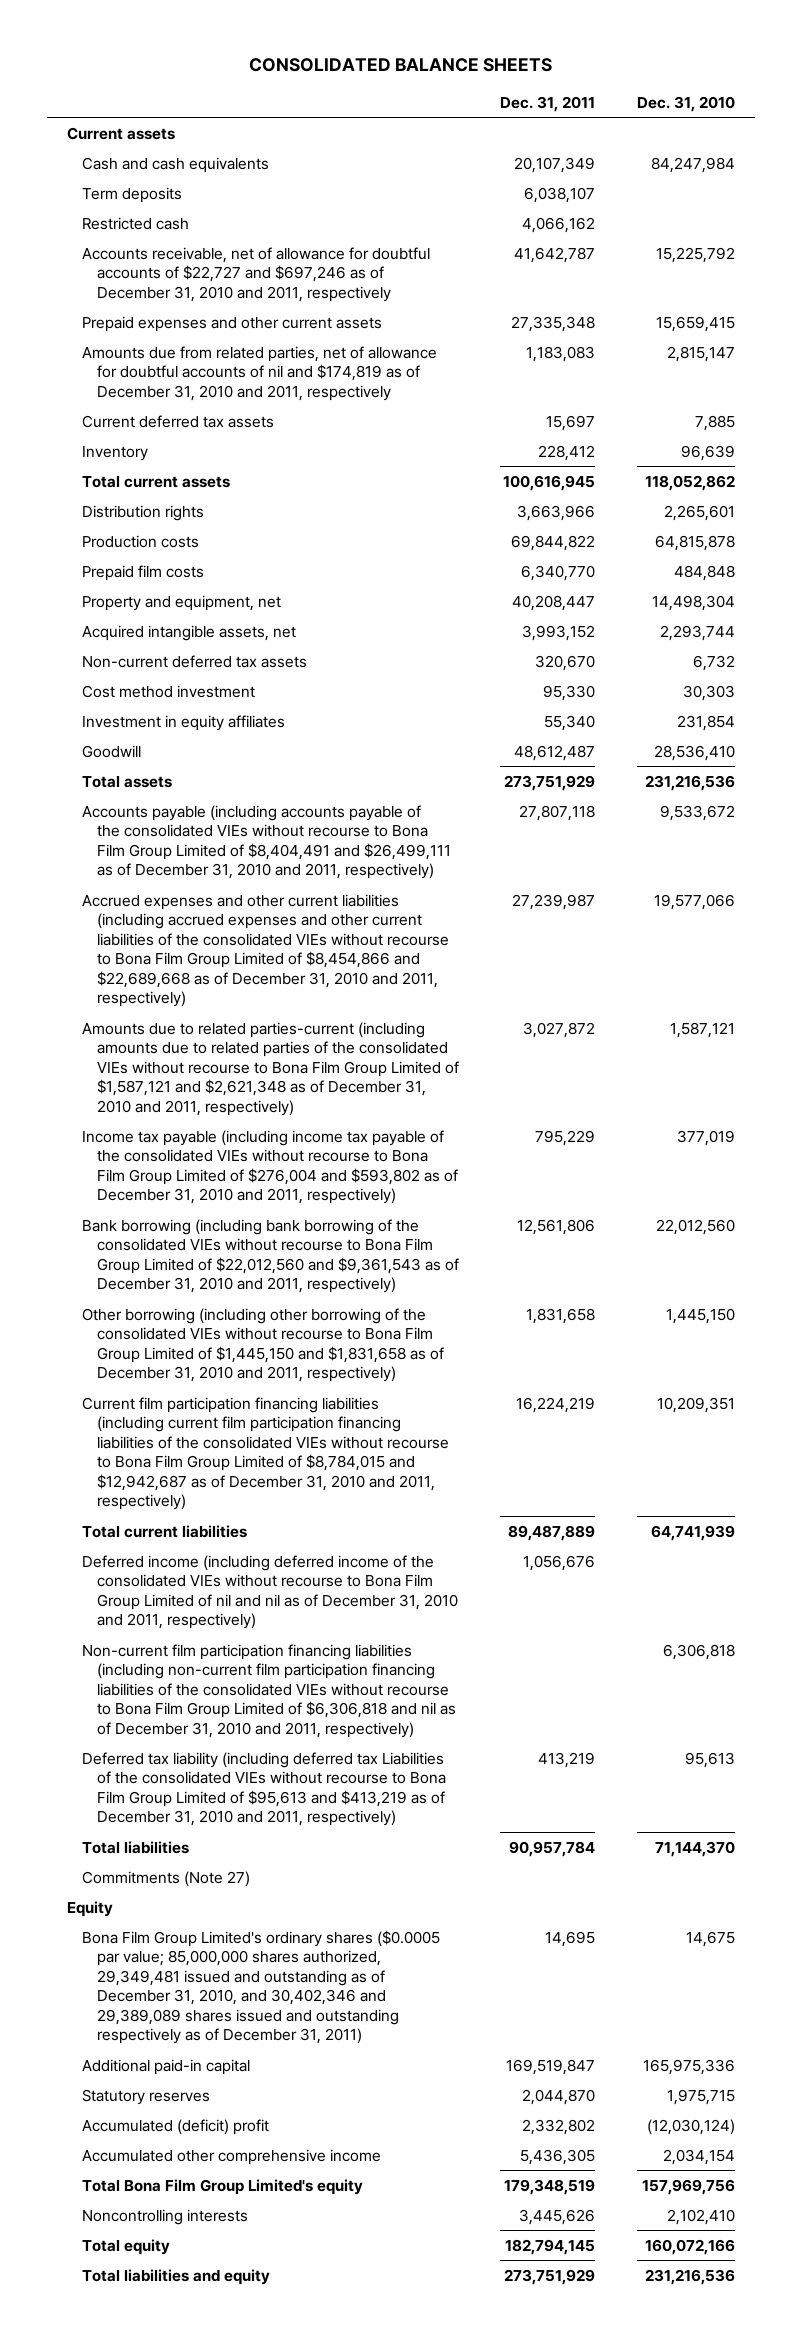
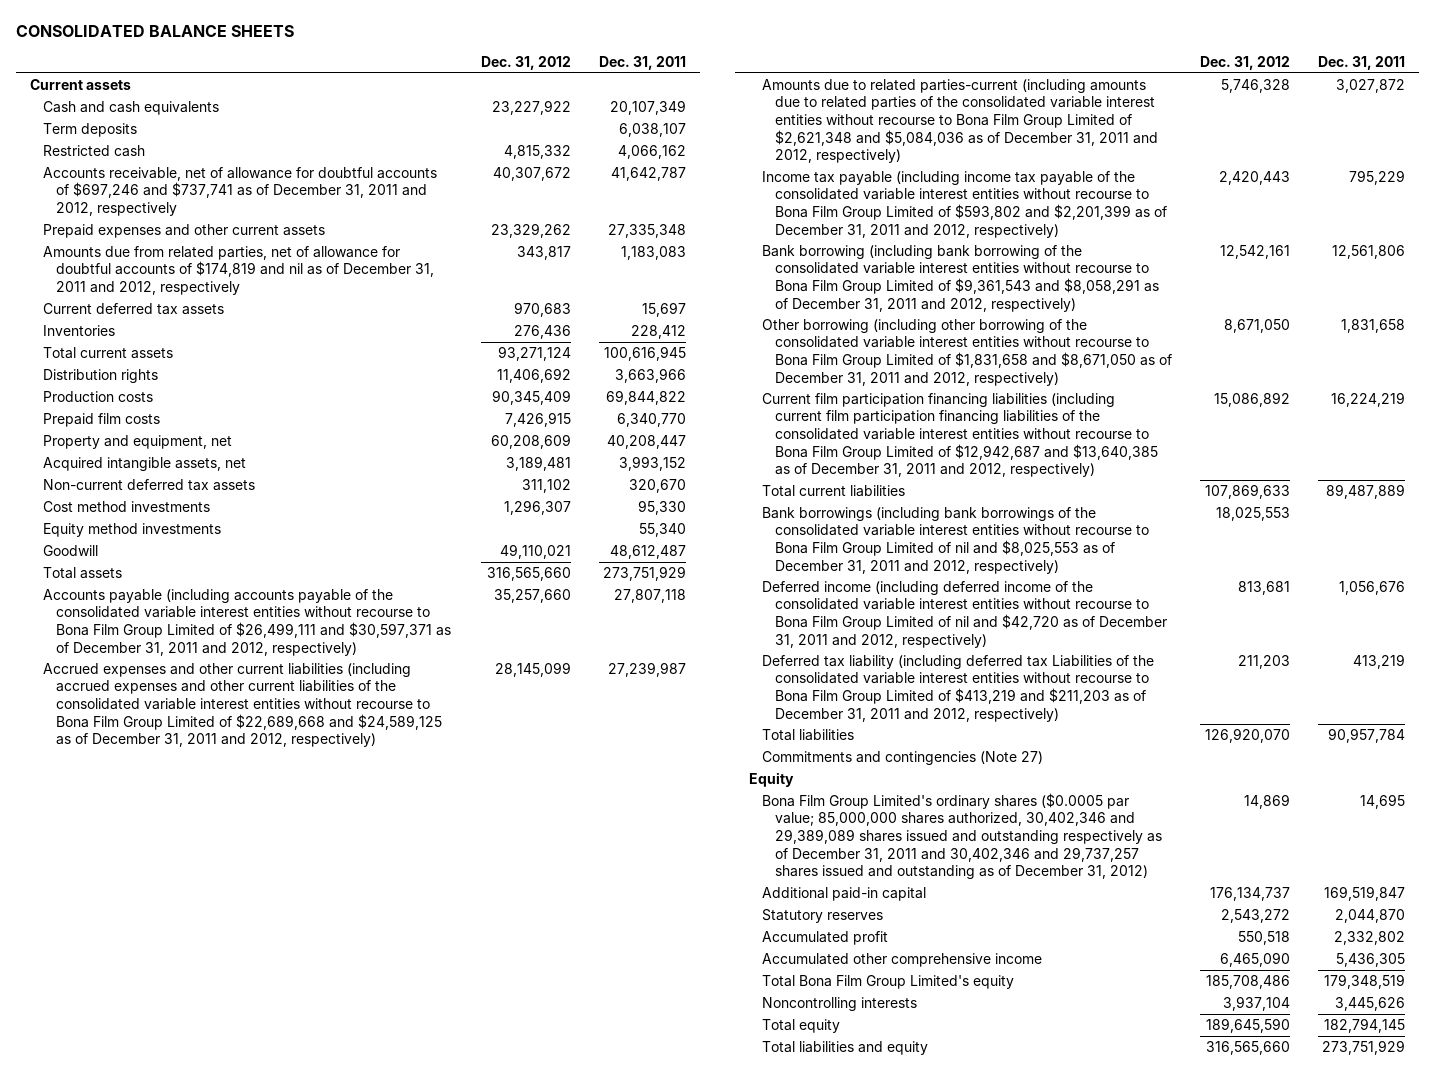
- | Dec. 31, 2011 | Dec. 31, 2010
+ | Dec. 31, 2012 | Dec. 31, 2011
- Accounts receivable, net of allowance for doubtful accounts of $22,727 and $697,246 as of December 31, 2010 and 2011, respectively | 41,642,787 | 15,225,792
+ Accounts receivable, net of allowance for doubtful accounts of $697,246 and $737,741 as of December 31, 2011 and 2012, respectively | 40,307,672 | 41,642,787
- Amounts due from related parties, net of allowance for doubtful accounts of nil and $174,819 as of December 31, 2010 and 2011, respectively | 1,183,083 | 2,815,147
+ Amounts due from related parties, net of allowance for doubtful accounts of $174,819 and nil as of December 31, 2011 and 2012, respectively | 343,817 | 1,183,083
- Inventory | 228,412 | 96,639
+ Inventories | 276,436 | 228,412
- Cost method investment | 95,330 | 30,303
- Investment in equity affiliates | 55,340 | 231,854
+ Cost method investments | 1,296,307 | 95,330
+ Equity method investments | | 55,340
- Accounts payable (including accounts payable of the consolidated VIEs without recourse to Bona Film Group Limited of $8,404,491 and $26,499,111 as of December 31, 2010 and 2011, respectively) | 27,807,118 | 9,533,672
- Accrued expenses and other current liabilities (including accrued expenses and other current liabilities of the consolidated VIEs without recourse to Bona Film Group Limited of $8,454,866 and $22,689,668 as of December 31, 2010 and 2011, respectively) | 27,239,987 | 19,577,066
- Amounts due to related parties-current (including amounts due to related parties of the consolidated VIEs without recourse to Bona Film Group Limited of $1,587,121 and $2,621,348 as of December 31, 2010 and 2011, respectively) | 3,027,872 | 1,587,121
- Income tax payable (including income tax payable of the consolidated VIEs without recourse to Bona Film Group Limited of $276,004 and $593,802 as of December 31, 2010 and 2011, respectively) | 795,229 | 377,019
- Bank borrowing (including bank borrowing of the consolidated VIEs without recourse to Bona Film Group Limited of $22,012,560 and $9,361,543 as of December 31, 2010 and 2011, respectively) | 12,561,806 | 22,012,560
- Other borrowing (including other borrowing of the consolidated VIEs without recourse to Bona Film Group Limited of $1,445,150 and $1,831,658 as of December 31, 2010 and 2011, respectively) | 1,831,658 | 1,445,150
- Current film participation financing liabilities (including current film participation financing liabilities of the consolidated VIEs without recourse to Bona Film Group Limited of $8,784,015 and $12,942,687 as of December 31, 2010 and 2011, respectively) | 16,224,219 | 10,209,351
+ Accounts payable (including accounts payable of the consolidated variable interest entities without recourse to Bona Film Group Limited of $26,499,111 and $30,597,371 as of December 31, 2011 and 2012, respectively) | 35,257,660 | 27,807,118
+ Accrued expenses and other current liabilities (including accrued expenses and other current liabilities of the consolidated variable interest entities without recourse to Bona Film Group Limited of $22,689,668 and $24,589,125 as of December 31, 2011 and 2012, respectively) | 28,145,099 | 27,239,987
+ Amounts due to related parties-current (including amounts due to related parties of the consolidated variable interest entities without recourse to Bona Film Group Limited of $2,621,348 and $5,084,036 as of December 31, 2011 and 2012, respectively) | 5,746,328 | 3,027,872
+ Income tax payable (including income tax payable of the consolidated variable interest entities without recourse to Bona Film Group Limited of $593,802 and $2,201,399 as of December 31, 2011 and 2012, respectively) | 2,420,443 | 795,229
+ Bank borrowing (including bank borrowing of the consolidated variable interest entities without recourse to Bona Film Group Limited of $9,361,543 and $8,058,291 as of December 31, 2011 and 2012, respectively) | 12,542,161 | 12,561,806
+ Other borrowing (including other borrowing of the consolidated variable interest entities without recourse to Bona Film Group Limited of $1,831,658 and $8,671,050 as of December 31, 2011 and 2012, respectively) | 8,671,050 | 1,831,658
+ Current film participation financing liabilities (including current film participation financing liabilities of the consolidated variable interest entities without recourse to Bona Film Group Limited of $12,942,687 and $13,640,385 as of December 31, 2011 and 2012, respectively) | 15,086,892 | 16,224,219
- Deferred income (including deferred income of the consolidated VIEs without recourse to Bona Film Group Limited of nil and nil as of December 31, 2010 and 2011, respectively) | 1,056,676 |
- Non-current film participation financing liabilities (including non-current film participation financing liabilities of the consolidated VIEs without recourse to Bona Film Group Limited of $6,306,818 and nil as of December 31, 2010 and 2011, respectively) | | 6,306,818
- Deferred tax liability (including deferred tax Liabilities of the consolidated VIEs without recourse to Bona Film Group Limited of $95,613 and $413,219 as of December 31, 2010 and 2011, respectively) | 413,219 | 95,613
+ Bank borrowings (including bank borrowings of the consolidated variable interest entities without recourse to Bona Film Group Limited of nil and $8,025,553 as of December 31, 2011 and 2012, respectively) | 18,025,553 |
+ Deferred income (including deferred income of the consolidated variable interest entities without recourse to Bona Film Group Limited of nil and $42,720 as of December 31, 2011 and 2012, respectively) | 813,681 | 1,056,676
+ Deferred tax liability (including deferred tax Liabilities of the consolidated variable interest entities without recourse to Bona Film Group Limited of $413,219 and $211,203 as of December 31, 2011 and 2012, respectively) | 211,203 | 413,219
- Commitments (Note 27)
+ Commitments and contingencies (Note 27)
- Bona Film Group Limited's ordinary shares ($0.0005 par value; 85,000,000 shares authorized, 29,349,481 issued and outstanding as of December 31, 2010, and 30,402,346 and 29,389,089 shares issued and outstanding respectively as of December 31, 2011) | 14,695 | 14,675
+ Bona Film Group Limited's ordinary shares ($0.0005 par value; 85,000,000 shares authorized, 30,402,346 and 29,389,089 shares issued and outstanding respectively as of December 31, 2011 and 30,402,346 and 29,737,257 shares issued and outstanding as of December 31, 2012) | 14,869 | 14,695
- Accumulated (deficit) profit | 2,332,802 | (12,030,124)
+ Accumulated profit | 550,518 | 2,332,802

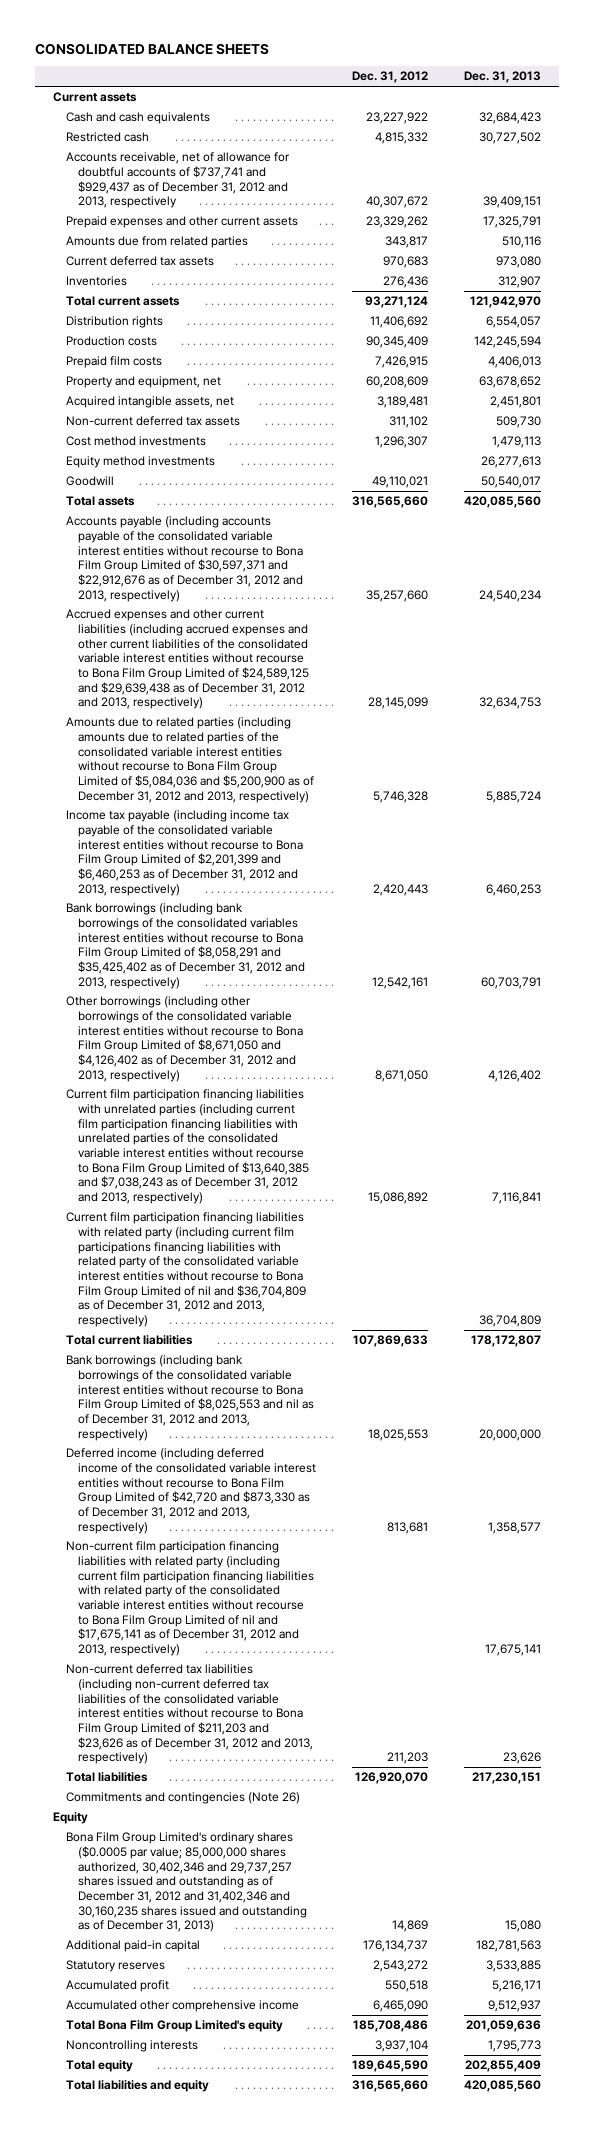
- | Dec. 31, 2012 | Dec. 31, 2011
+ | Dec. 31, 2012 | Dec. 31, 2013
- Term deposits | | 6,038,107
- Accounts receivable, net of allowance for doubtful accounts of $697,246 and $737,741 as of December 31, 2011 and 2012, respectively | 40,307,672 | 41,642,787
+ Accounts receivable, net of allowance for doubtful accounts of $737,741 and $929,437 as of December 31, 2012 and 2013, respectively | 40,307,672 | 39,409,151
- Amounts due from related parties, net of allowance for doubtful accounts of $174,819 and nil as of December 31, 2011 and 2012, respectively | 343,817 | 1,183,083
+ Amounts due from related parties | 343,817 | 510,116
- Accounts payable (including accounts payable of the consolidated variable interest entities without recourse to Bona Film Group Limited of $26,499,111 and $30,597,371 as of December 31, 2011 and 2012, respectively) | 35,257,660 | 27,807,118
- Accrued expenses and other current liabilities (including accrued expenses and other current liabilities of the consolidated variable interest entities without recourse to Bona Film Group Limited of $22,689,668 and $24,589,125 as of December 31, 2011 and 2012, respectively) | 28,145,099 | 27,239,987
- Amounts due to related parties-current (including amounts due to related parties of the consolidated variable interest entities without recourse to Bona Film Group Limited of $2,621,348 and $5,084,036 as of December 31, 2011 and 2012, respectively) | 5,746,328 | 3,027,872
- Income tax payable (including income tax payable of the consolidated variable interest entities without recourse to Bona Film Group Limited of $593,802 and $2,201,399 as of December 31, 2011 and 2012, respectively) | 2,420,443 | 795,229
- Bank borrowing (including bank borrowing of the consolidated variable interest entities without recourse to Bona Film Group Limited of $9,361,543 and $8,058,291 as of December 31, 2011 and 2012, respectively) | 12,542,161 | 12,561,806
- Other borrowing (including other borrowing of the consolidated variable interest entities without recourse to Bona Film Group Limited of $1,831,658 and $8,671,050 as of December 31, 2011 and 2012, respectively) | 8,671,050 | 1,831,658
- Current film participation financing liabilities (including current film participation financing liabilities of the consolidated variable interest entities without recourse to Bona Film Group Limited of $12,942,687 and $13,640,385 as of December 31, 2011 and 2012, respectively) | 15,086,892 | 16,224,219
+ Accounts payable (including accounts payable of the consolidated variable interest entities without recourse to Bona Film Group Limited of $30,597,371 and $22,912,676 as of December 31, 2012 and 2013, respectively) | 35,257,660 | 24,540,234
+ Accrued expenses and other current liabilities (including accrued expenses and other current liabilities of the consolidated variable interest entities without recourse to Bona Film Group Limited of $24,589,125 and $29,639,438 as of December 31, 2012 and 2013, respectively) | 28,145,099 | 32,634,753
+ Amounts due to related parties (including amounts due to related parties of the consolidated variable interest entities without recourse to Bona Film Group Limited of $5,084,036 and $5,200,900 as of December 31, 2012 and 2013, respectively) | 5,746,328 | 5,885,724
+ Income tax payable (including income tax payable of the consolidated variable interest entities without recourse to Bona Film Group Limited of $2,201,399 and $6,460,253 as of December 31, 2012 and 2013, respectively) | 2,420,443 | 6,460,253
+ Bank borrowings (including bank borrowings of the consolidated variables interest entities without recourse to Bona Film Group Limited of $8,058,291 and $35,425,402 as of December 31, 2012 and 2013, respectively) | 12,542,161 | 60,703,791
+ Other borrowings (including other borrowings of the consolidated variable interest entities without recourse to Bona Film Group Limited of $8,671,050 and $4,126,402 as of December 31, 2012 and 2013, respectively) | 8,671,050 | 4,126,402
+ Current film participation financing liabilities with unrelated parties (including current film participation financing liabilities with unrelated parties of the consolidated variable interest entities without recourse to Bona Film Group Limited of $13,640,385 and $7,038,243 as of December 31, 2012 and 2013, respectively) | 15,086,892 | 7,116,841
+ Current film participation financing liabilities with related party (including current film participations financing liabilities with related party of the consolidated variable interest entities without recourse to Bona Film Group Limited of nil and $36,704,809 as of December 31, 2012 and 2013, respectively) | | 36,704,809
- Bank borrowings (including bank borrowings of the consolidated variable interest entities without recourse to Bona Film Group Limited of nil and $8,025,553 as of December 31, 2011 and 2012, respectively) | 18,025,553 |
- Deferred income (including deferred income of the consolidated variable interest entities without recourse to Bona Film Group Limited of nil and $42,720 as of December 31, 2011 and 2012, respectively) | 813,681 | 1,056,676
- Deferred tax liability (including deferred tax Liabilities of the consolidated variable interest entities without recourse to Bona Film Group Limited of $413,219 and $211,203 as of December 31, 2011 and 2012, respectively) | 211,203 | 413,219
+ Bank borrowings (including bank borrowings of the consolidated variable interest entities without recourse to Bona Film Group Limited of $8,025,553 and nil as of December 31, 2012 and 2013, respectively) | 18,025,553 | 20,000,000
+ Deferred income (including deferred income of the consolidated variable interest entities without recourse to Bona Film Group Limited of $42,720 and $873,330 as of December 31, 2012 and 2013, respectively) | 813,681 | 1,358,577
+ Non-current film participation financing liabilities with related party (including current film participation financing liabilities with related party of the consolidated variable interest entities without recourse to Bona Film Group Limited of nil and $17,675,141 as of December 31, 2012 and 2013, respectively) | | 17,675,141
+ Non-current deferred tax liabilities (including non-current deferred tax liabilities of the consolidated variable interest entities without recourse to Bona Film Group Limited of $211,203 and $23,626 as of December 31, 2012 and 2013, respectively) | 211,203 | 23,626
- Commitments and contingencies (Note 27)
+ Commitments and contingencies (Note 26)
- Bona Film Group Limited's ordinary shares ($0.0005 par value; 85,000,000 shares authorized, 30,402,346 and 29,389,089 shares issued and outstanding respectively as of December 31, 2011 and 30,402,346 and 29,737,257 shares issued and outstanding as of December 31, 2012) | 14,869 | 14,695
+ Bona Film Group Limited's ordinary shares ($0.0005 par value; 85,000,000 shares authorized, 30,402,346 and 29,737,257 shares issued and outstanding as of December 31, 2012 and 31,402,346 and 30,160,235 shares issued and outstanding as of December 31, 2013) | 14,869 | 15,080

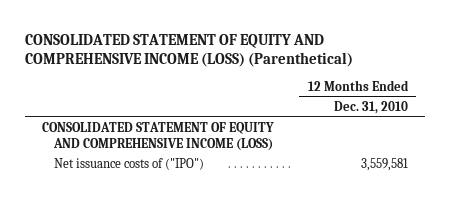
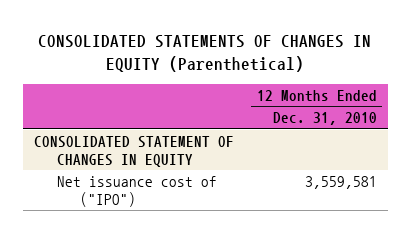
- CONSOLIDATED STATEMENT OF EQUITY AND COMPREHENSIVE INCOME (LOSS) (Parenthetical)
+ CONSOLIDATED STATEMENTS OF CHANGES IN EQUITY (Parenthetical)
- CONSOLIDATED STATEMENT OF EQUITY AND COMPREHENSIVE INCOME (LOSS)
- Net issuance costs of ("IPO") | 3,559,581
+ CONSOLIDATED STATEMENT OF CHANGES IN EQUITY
+ Net issuance cost of ("IPO") | 3,559,581

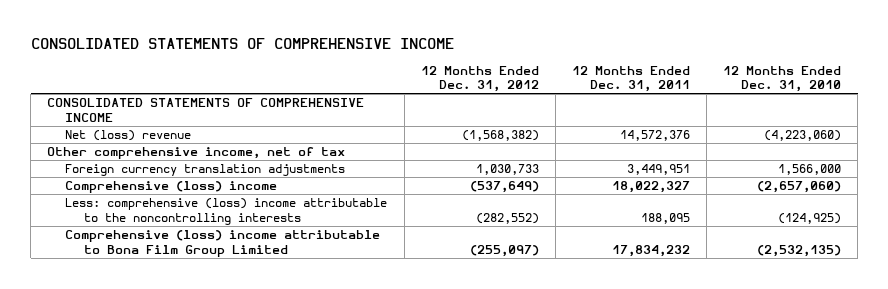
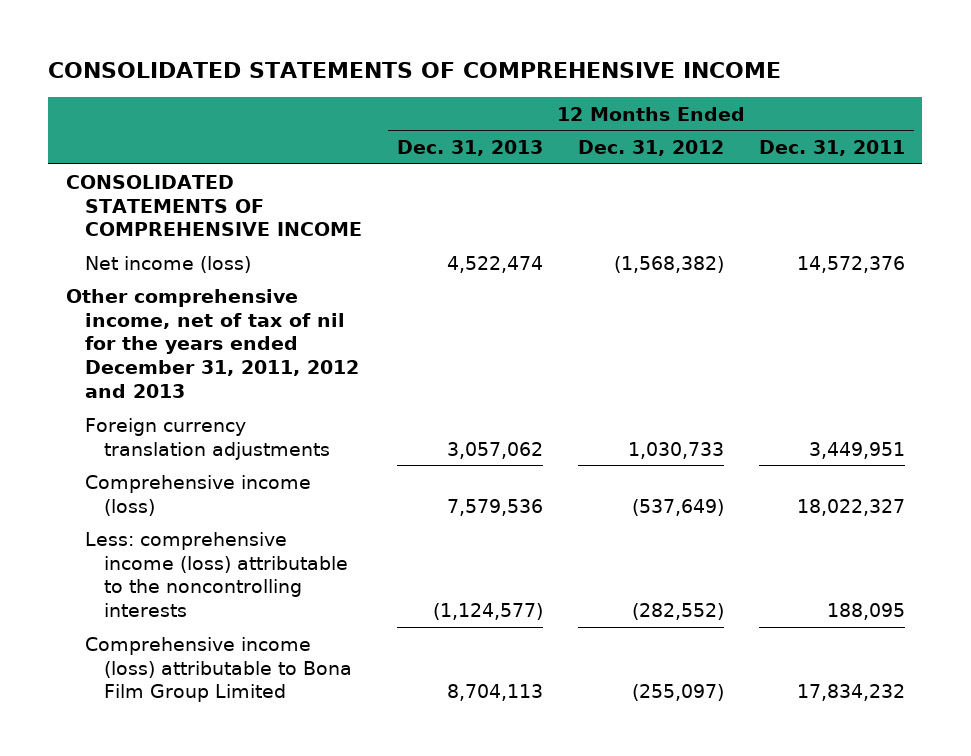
- | 12 Months Ended Dec. 31, 2012 | 12 Months Ended Dec. 31, 2011 | 12 Months Ended Dec. 31, 2010
+ | 12 Months Ended Dec. 31, 2013 | 12 Months Ended Dec. 31, 2012 | 12 Months Ended Dec. 31, 2011
- Net (loss) revenue | (1,568,382) | 14,572,376 | (4,223,060)
- Other comprehensive income, net of tax
+ Net income (loss) | 4,522,474 | (1,568,382) | 14,572,376
+ Other comprehensive income, net of tax of nil for the years ended December 31, 2011, 2012 and 2013
- Comprehensive (loss) income | (537,649) | 18,022,327 | (2,657,060)
- Less: comprehensive (loss) income attributable to the noncontrolling interests | (282,552) | 188,095 | (124,925)
- Comprehensive (loss) income attributable to Bona Film Group Limited | (255,097) | 17,834,232 | (2,532,135)
+ Comprehensive income (loss) | 7,579,536 | (537,649) | 18,022,327
+ Less: comprehensive income (loss) attributable to the noncontrolling interests | (1,124,577) | (282,552) | 188,095
+ Comprehensive income (loss) attributable to Bona Film Group Limited | 8,704,113 | (255,097) | 17,834,232

